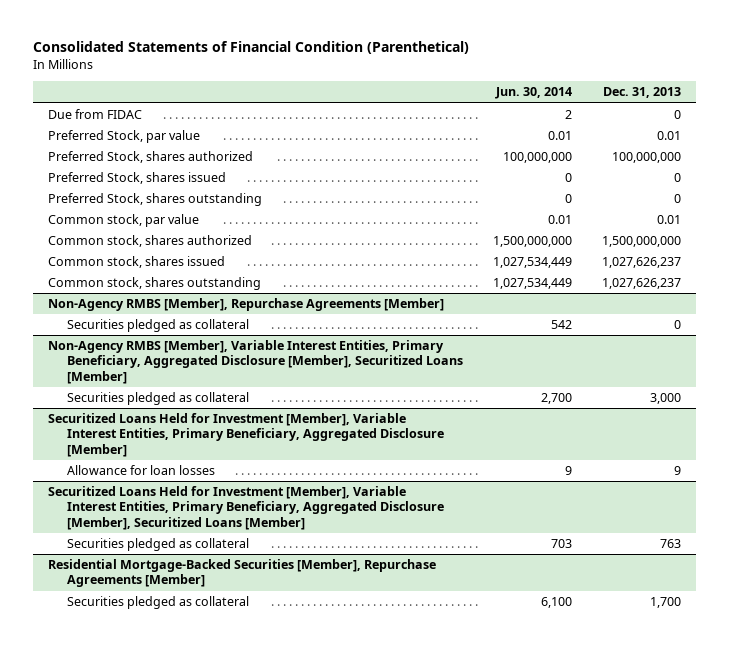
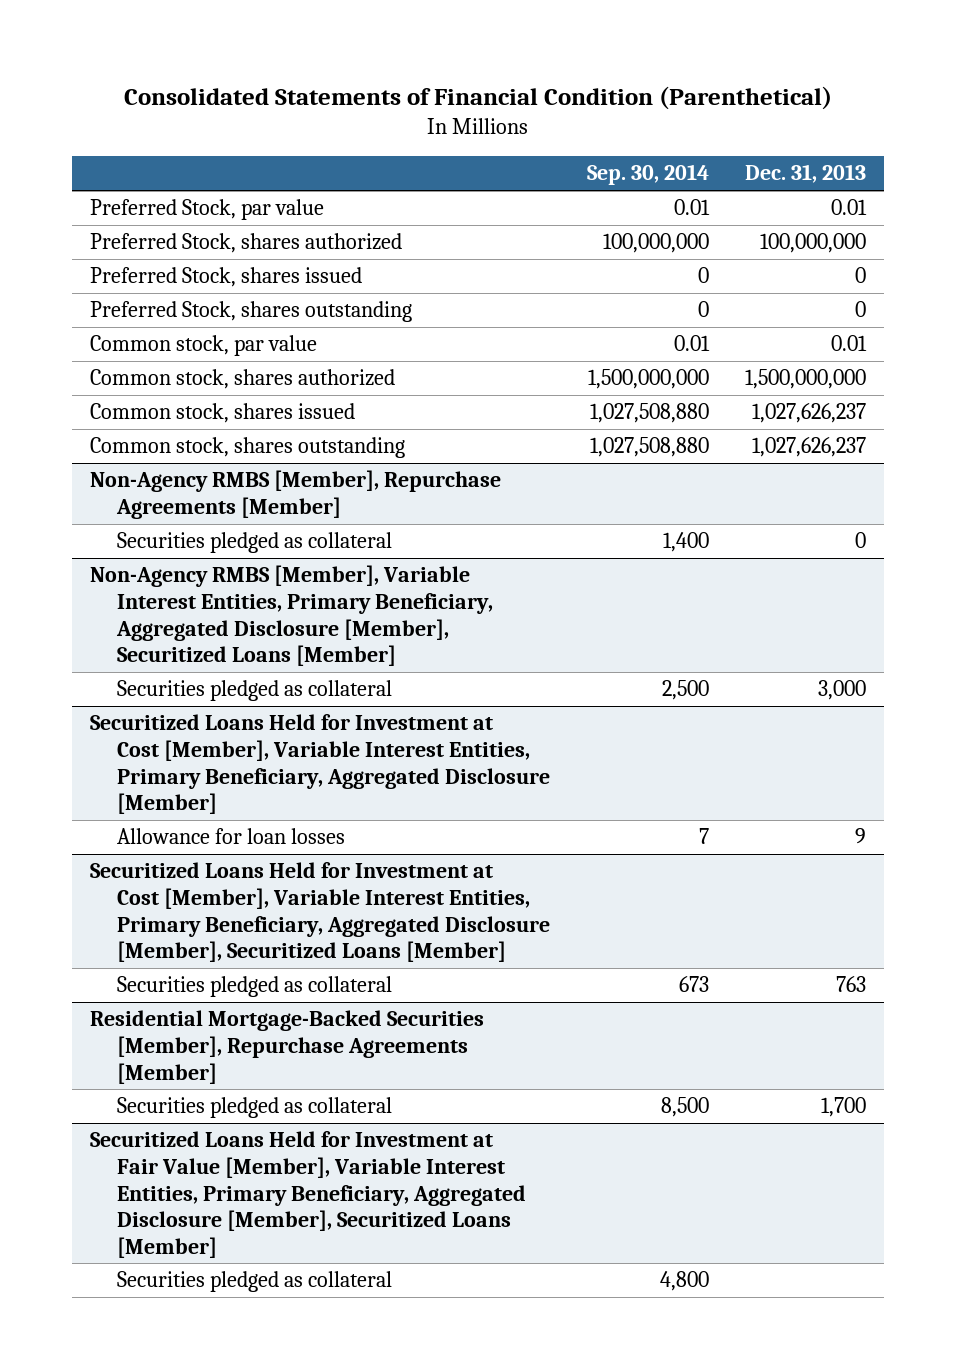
- | Jun. 30, 2014 | Dec. 31, 2013
+ | Sep. 30, 2014 | Dec. 31, 2013
- Due from FIDAC | 2 | 0
- Securitized Loans Held for Investment [Member], Variable Interest Entities, Primary Beneficiary, Aggregated Disclosure [Member]
+ Securitized Loans Held for Investment at Cost [Member], Variable Interest Entities, Primary Beneficiary, Aggregated Disclosure [Member]
- Securitized Loans Held for Investment [Member], Variable Interest Entities, Primary Beneficiary, Aggregated Disclosure [Member], Securitized Loans [Member]
+ Securitized Loans Held for Investment at Cost [Member], Variable Interest Entities, Primary Beneficiary, Aggregated Disclosure [Member], Securitized Loans [Member]
+ Securitized Loans Held for Investment at Fair Value [Member], Variable Interest Entities, Primary Beneficiary, Aggregated Disclosure [Member], Securitized Loans [Member]
+ Securities pledged as collateral | 4,800 |

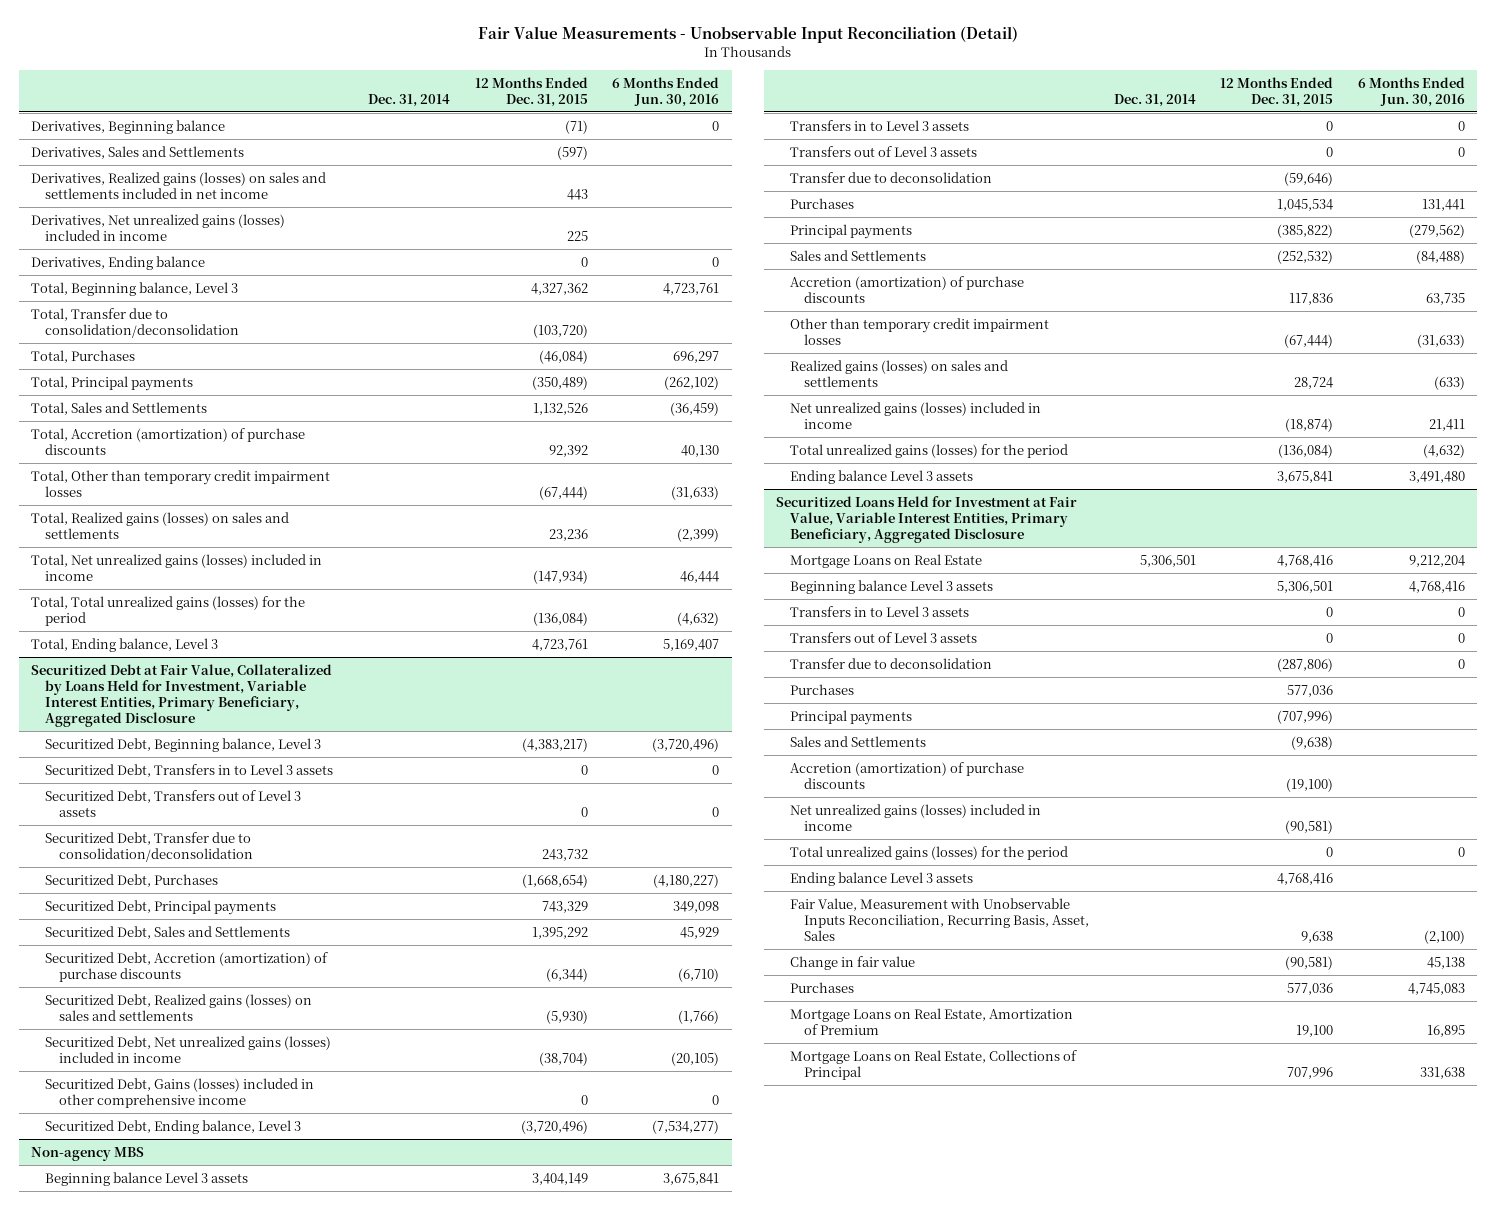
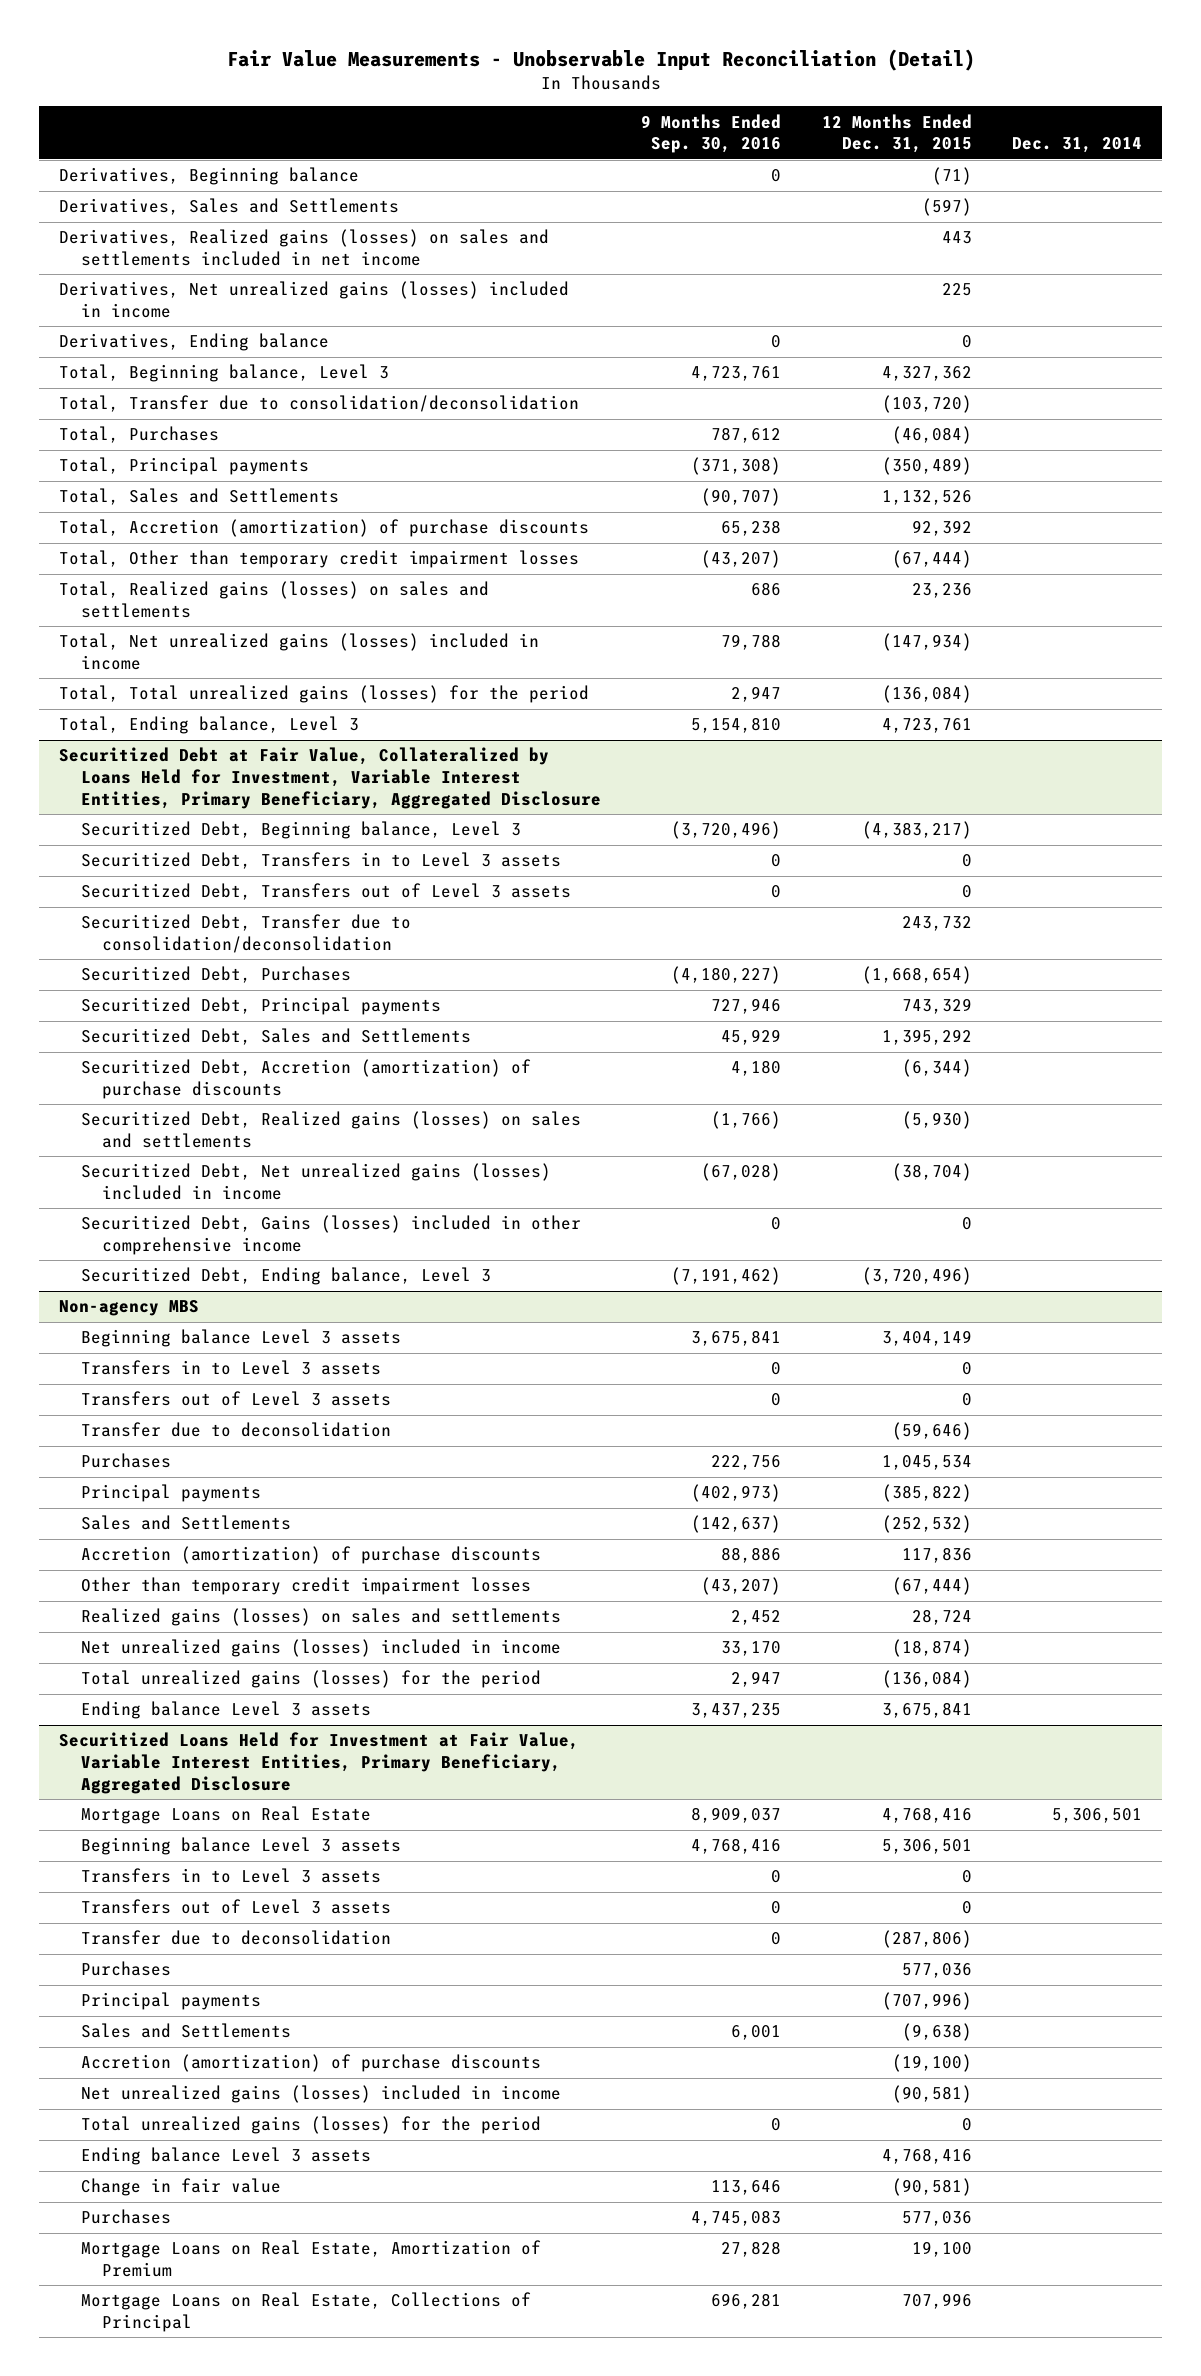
- | Dec. 31, 2014 | 12 Months Ended Dec. 31, 2015 | 6 Months Ended Jun. 30, 2016
+ | 9 Months Ended Sep. 30, 2016 | 12 Months Ended Dec. 31, 2015 | Dec. 31, 2014
@ Securitized Loans Held for Investment at Fair Value, Variable Interest Entities, Primary Beneficiary, Aggregated Disclosure
- Fair Value, Measurement with Unobservable Inputs Reconciliation, Recurring Basis, Asset, Sales | | 9,638 | (2,100)

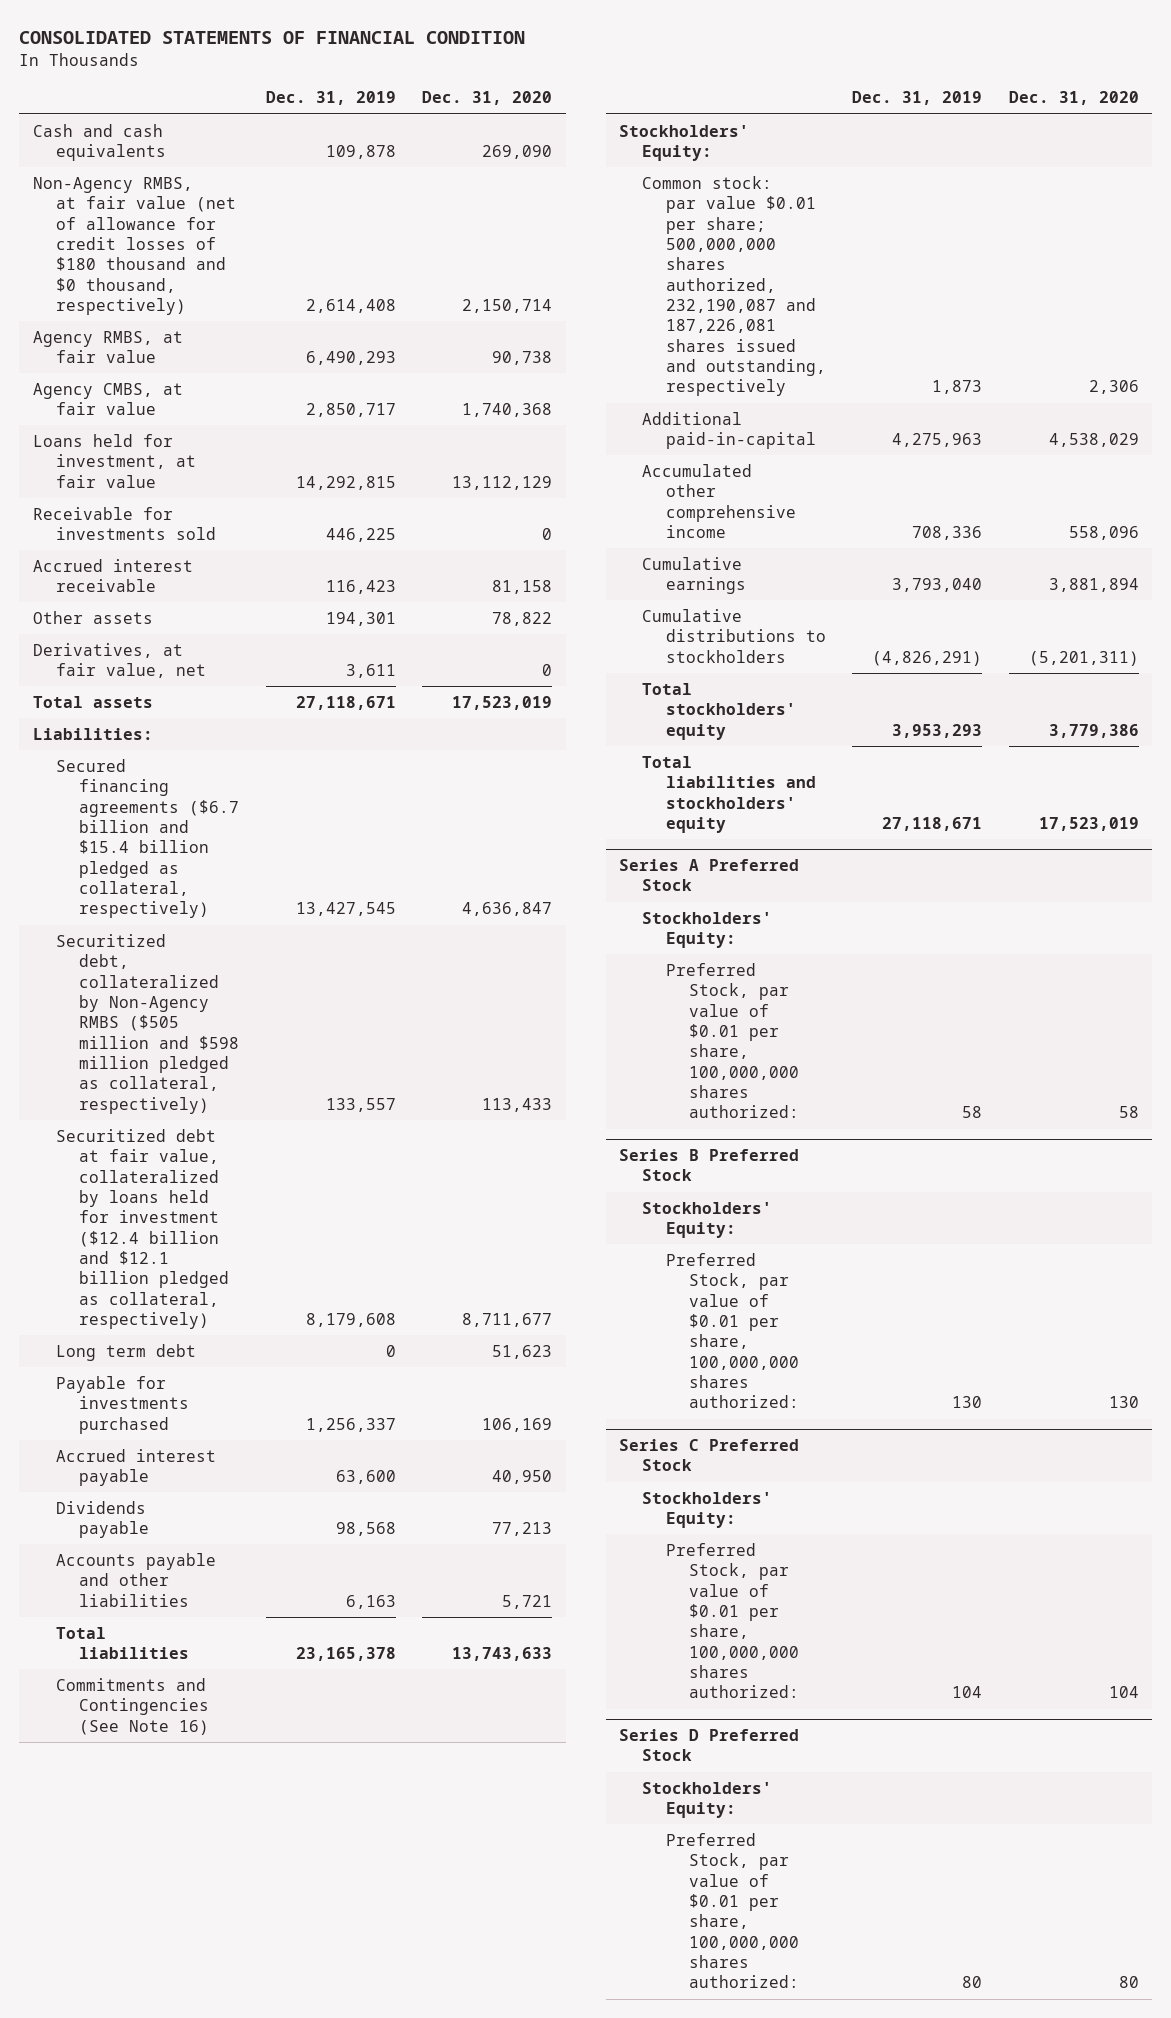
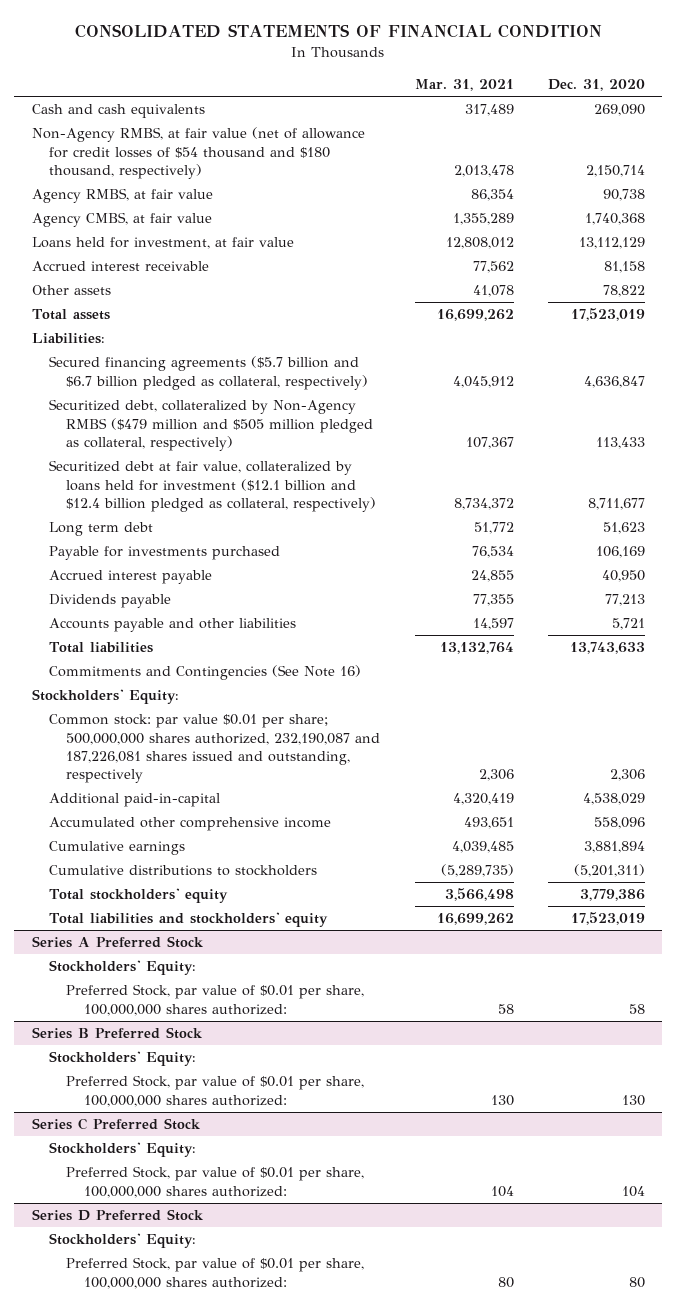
- | Dec. 31, 2019 | Dec. 31, 2020
+ | Mar. 31, 2021 | Dec. 31, 2020
- Non-Agency RMBS, at fair value (net of allowance for credit losses of $180 thousand and $0 thousand, respectively) | 2,614,408 | 2,150,714
+ Non-Agency RMBS, at fair value (net of allowance for credit losses of $54 thousand and $180 thousand, respectively) | 2,013,478 | 2,150,714
- Receivable for investments sold | 446,225 | 0
- Derivatives, at fair value, net | 3,611 | 0
- Secured financing agreements ($6.7 billion and $15.4 billion pledged as collateral, respectively) | 13,427,545 | 4,636,847
- Securitized debt, collateralized by Non-Agency RMBS ($505 million and $598 million pledged as collateral, respectively) | 133,557 | 113,433
- Securitized debt at fair value, collateralized by loans held for investment ($12.4 billion and $12.1 billion pledged as collateral, respectively) | 8,179,608 | 8,711,677
+ Secured financing agreements ($5.7 billion and $6.7 billion pledged as collateral, respectively) | 4,045,912 | 4,636,847
+ Securitized debt, collateralized by Non-Agency RMBS ($479 million and $505 million pledged as collateral, respectively) | 107,367 | 113,433
+ Securitized debt at fair value, collateralized by loans held for investment ($12.1 billion and $12.4 billion pledged as collateral, respectively) | 8,734,372 | 8,711,677

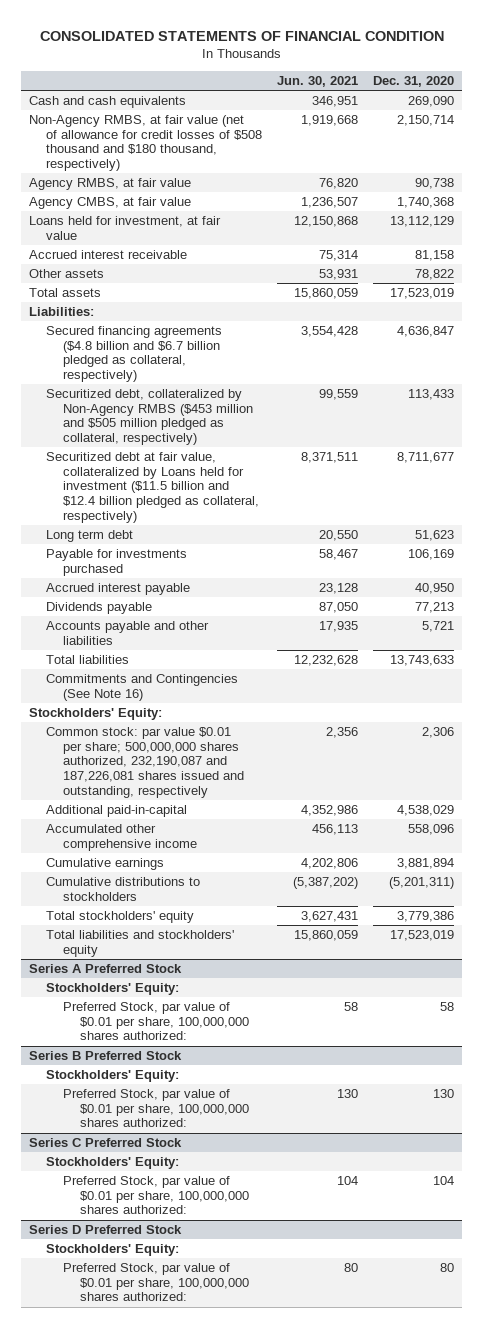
- | Mar. 31, 2021 | Dec. 31, 2020
+ | Jun. 30, 2021 | Dec. 31, 2020
- Non-Agency RMBS, at fair value (net of allowance for credit losses of $54 thousand and $180 thousand, respectively) | 2,013,478 | 2,150,714
+ Non-Agency RMBS, at fair value (net of allowance for credit losses of $508 thousand and $180 thousand, respectively) | 1,919,668 | 2,150,714
- Secured financing agreements ($5.7 billion and $6.7 billion pledged as collateral, respectively) | 4,045,912 | 4,636,847
- Securitized debt, collateralized by Non-Agency RMBS ($479 million and $505 million pledged as collateral, respectively) | 107,367 | 113,433
- Securitized debt at fair value, collateralized by loans held for investment ($12.1 billion and $12.4 billion pledged as collateral, respectively) | 8,734,372 | 8,711,677
+ Secured financing agreements ($4.8 billion and $6.7 billion pledged as collateral, respectively) | 3,554,428 | 4,636,847
+ Securitized debt, collateralized by Non-Agency RMBS ($453 million and $505 million pledged as collateral, respectively) | 99,559 | 113,433
+ Securitized debt at fair value, collateralized by Loans held for investment ($11.5 billion and $12.4 billion pledged as collateral, respectively) | 8,371,511 | 8,711,677

